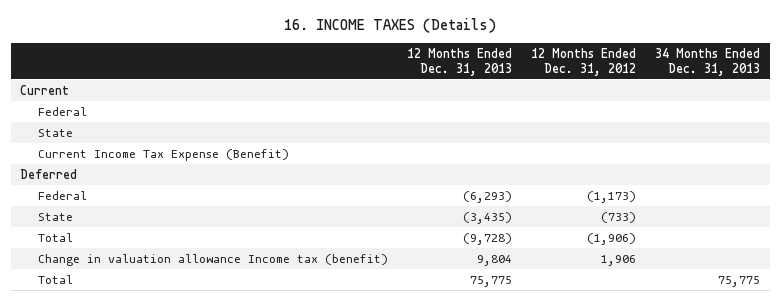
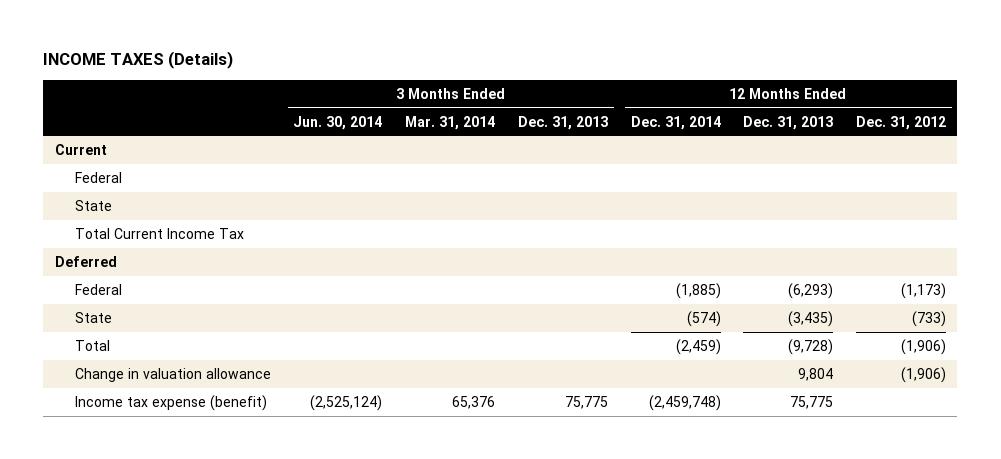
- 16. INCOME TAXES (Details)
+ INCOME TAXES (Details)
- | 12 Months Ended Dec. 31, 2013 | 12 Months Ended Dec. 31, 2012 | 34 Months Ended Dec. 31, 2013
+ | 3 Months Ended Jun. 30, 2014 | 3 Months Ended Mar. 31, 2014 | 3 Months Ended Dec. 31, 2013 | 12 Months Ended Dec. 31, 2014 | 12 Months Ended Dec. 31, 2013 | 12 Months Ended Dec. 31, 2012
- Current Income Tax Expense (Benefit)
+ Total Current Income Tax
- Change in valuation allowance Income tax (benefit) | 9,804 | 1,906 |
- Total | 75,775 | | 75,775
+ Change in valuation allowance | | | | | 9,804 | (1,906)
+ Income tax expense (benefit) | (2,525,124) | 65,376 | 75,775 | (2,459,748) | 75,775 |

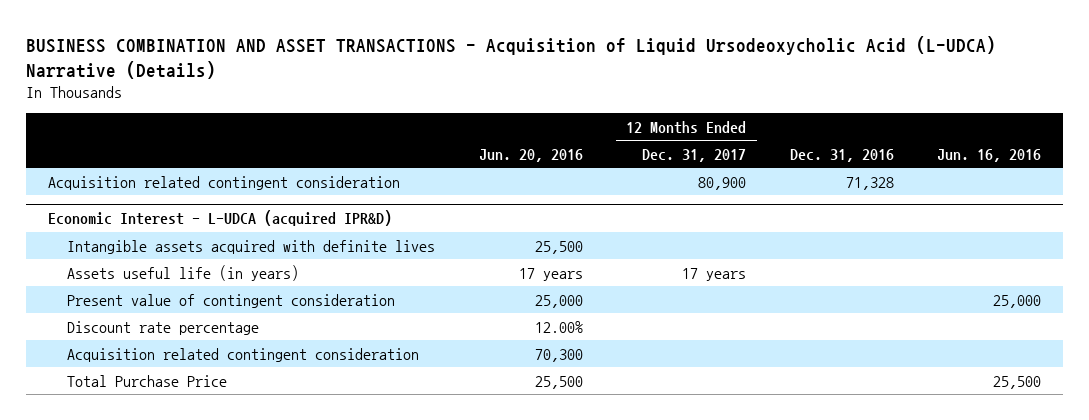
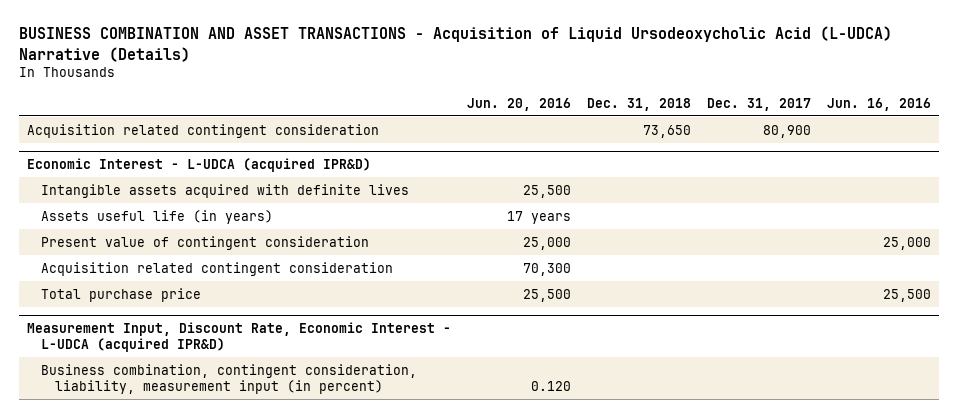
- | Jun. 20, 2016 | 12 Months Ended Dec. 31, 2017 | Dec. 31, 2016 | Jun. 16, 2016
+ | Jun. 20, 2016 | Dec. 31, 2018 | Dec. 31, 2017 | Jun. 16, 2016
@ Economic Interest - L-UDCA (acquired IPR&D)
- Discount rate percentage | 12.00% | | |
- Total Purchase Price | 25,500 | | | 25,500
+ Total purchase price | 25,500 | | | 25,500
+ Measurement Input, Discount Rate, Economic Interest - L-UDCA (acquired IPR&D)
+ Business combination, contingent consideration, liability, measurement input (in percent) | 0.120 | | |

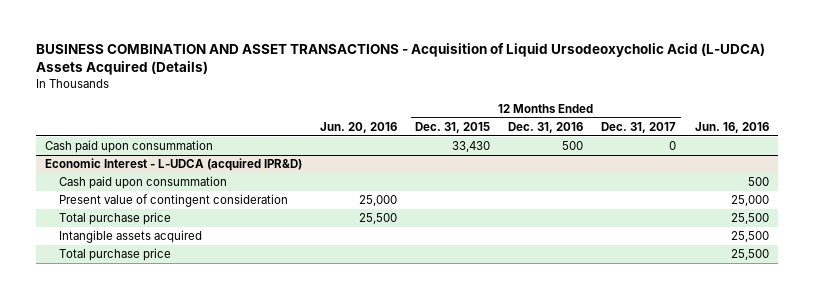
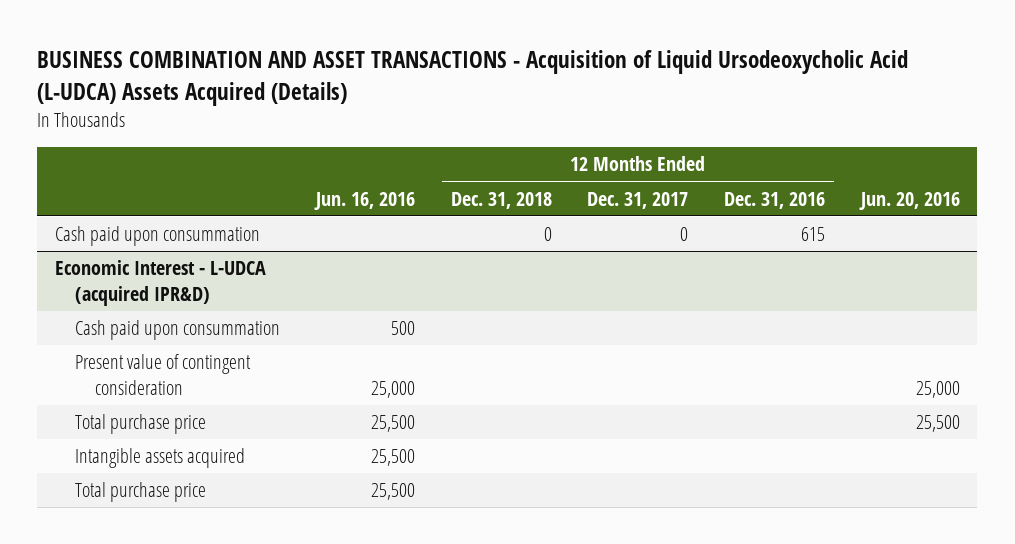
- | Jun. 20, 2016 | 12 Months Ended Dec. 31, 2015 | 12 Months Ended Dec. 31, 2016 | 12 Months Ended Dec. 31, 2017 | Jun. 16, 2016
+ | Jun. 16, 2016 | 12 Months Ended Dec. 31, 2018 | 12 Months Ended Dec. 31, 2017 | 12 Months Ended Dec. 31, 2016 | Jun. 20, 2016
- Cash paid upon consummation | | 33,430 | 500 | 0 |
+ Cash paid upon consummation | | 0 | 0 | 615 |

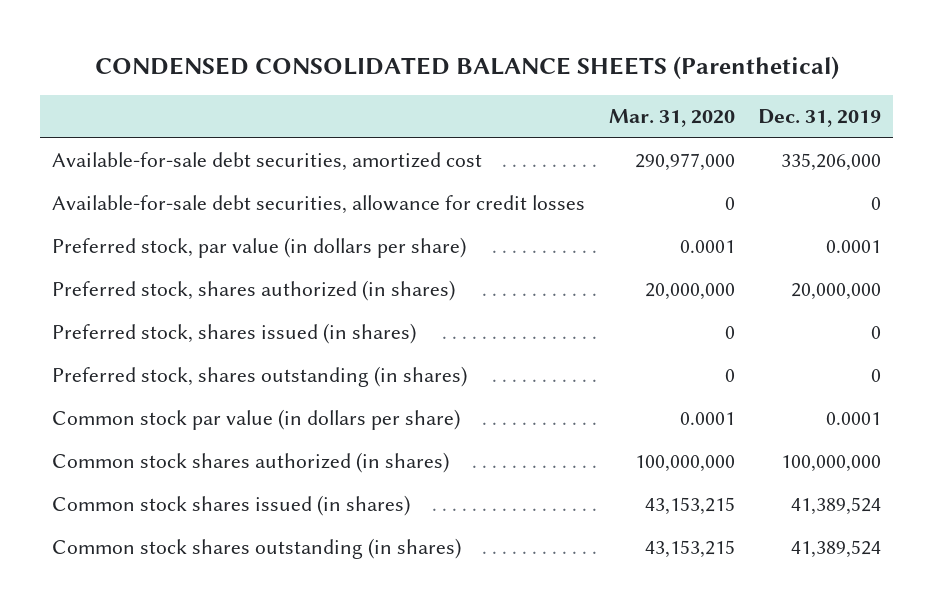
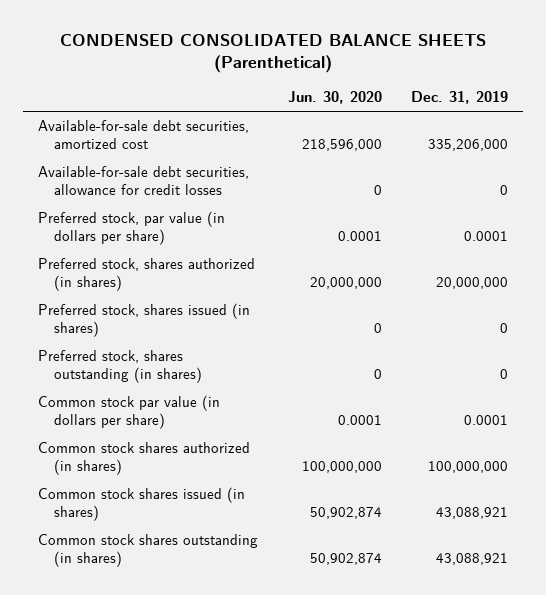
- | Mar. 31, 2020 | Dec. 31, 2019
+ | Jun. 30, 2020 | Dec. 31, 2019
- Common stock shares issued (in shares) | 43,153,215 | 41,389,524
- Common stock shares outstanding (in shares) | 43,153,215 | 41,389,524
+ Common stock shares issued (in shares) | 50,902,874 | 43,088,921
+ Common stock shares outstanding (in shares) | 50,902,874 | 43,088,921

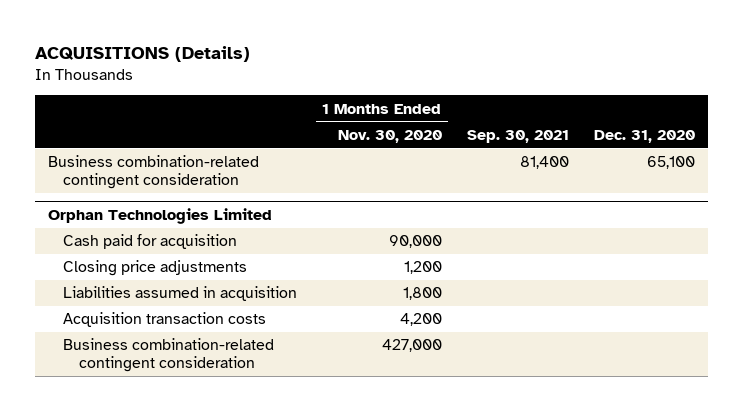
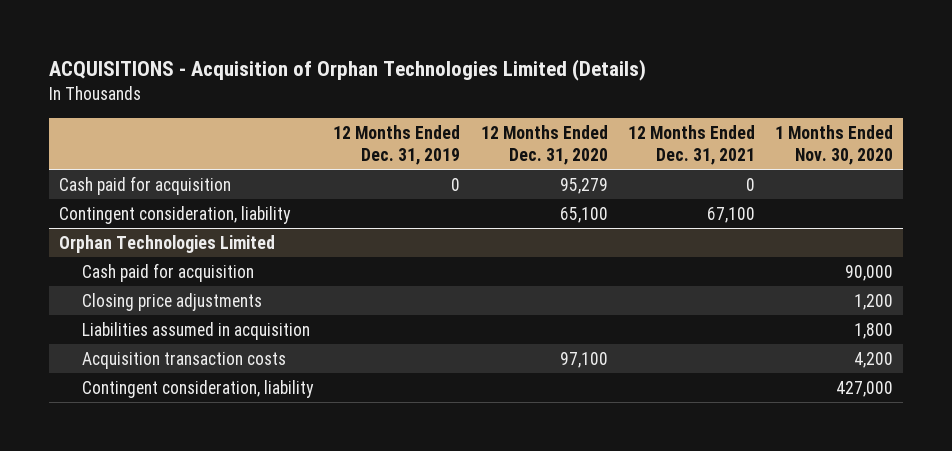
- ACQUISITIONS (Details)
+ ACQUISITIONS - Acquisition of Orphan Technologies Limited (Details)
- | 1 Months Ended Nov. 30, 2020 | Sep. 30, 2021 | Dec. 31, 2020
+ | 12 Months Ended Dec. 31, 2019 | 12 Months Ended Dec. 31, 2020 | 12 Months Ended Dec. 31, 2021 | 1 Months Ended Nov. 30, 2020
- Business combination-related contingent consideration | | 81,400 | 65,100
+ Cash paid for acquisition | 0 | 95,279 | 0 |
+ Contingent consideration, liability | | 65,100 | 67,100 |
@ Orphan Technologies Limited
- Business combination-related contingent consideration | 427,000 | |
+ Contingent consideration, liability | | | | 427,000

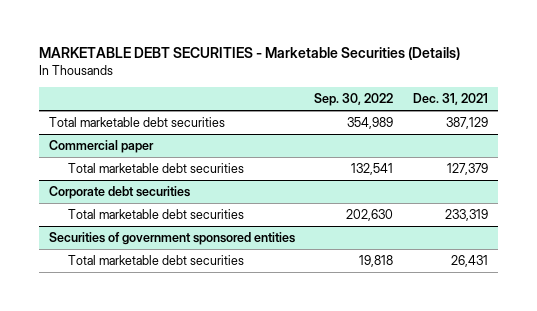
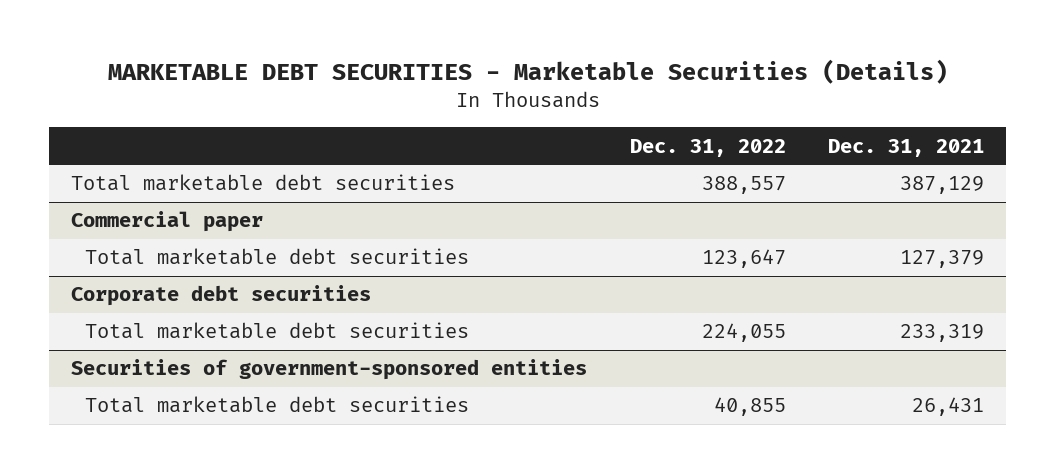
- | Sep. 30, 2022 | Dec. 31, 2021
+ | Dec. 31, 2022 | Dec. 31, 2021
- Securities of government sponsored entities
+ Securities of government-sponsored entities

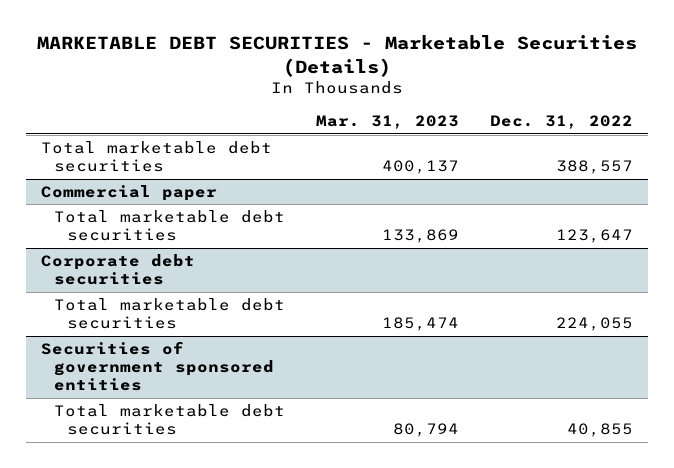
- | Dec. 31, 2022 | Dec. 31, 2021
+ | Mar. 31, 2023 | Dec. 31, 2022
- Securities of government-sponsored entities
+ Securities of government sponsored entities

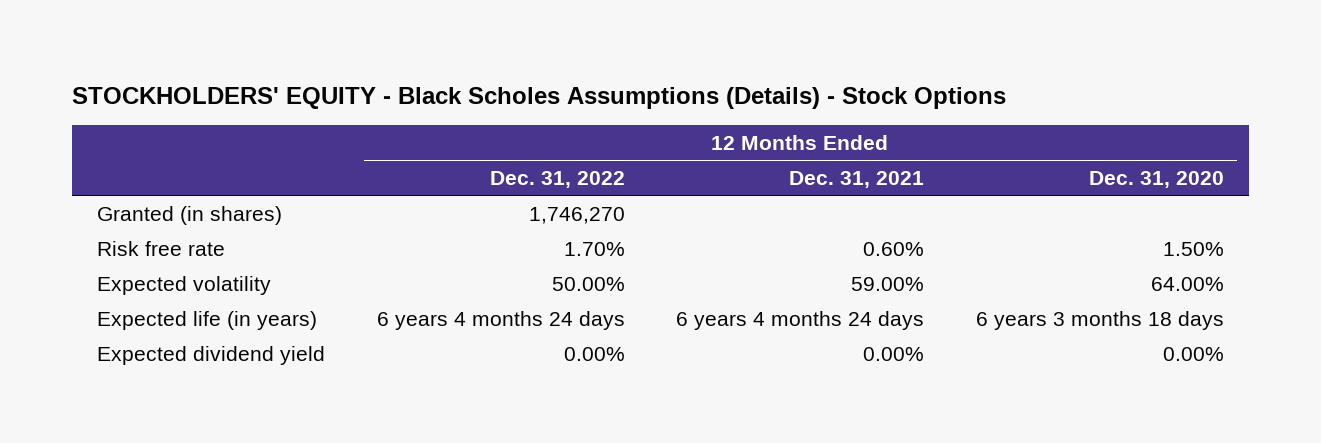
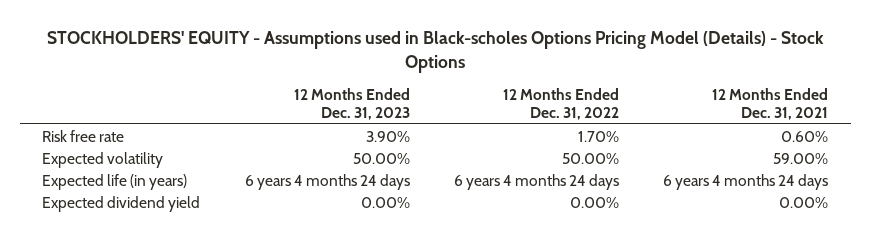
- STOCKHOLDERS' EQUITY - Black Scholes Assumptions (Details) - Stock Options
+ STOCKHOLDERS' EQUITY - Assumptions used in Black-scholes Options Pricing Model (Details) - Stock Options
- | 12 Months Ended Dec. 31, 2022 | 12 Months Ended Dec. 31, 2021 | 12 Months Ended Dec. 31, 2020
+ | 12 Months Ended Dec. 31, 2023 | 12 Months Ended Dec. 31, 2022 | 12 Months Ended Dec. 31, 2021
- Granted (in shares) | 1,746,270 | |

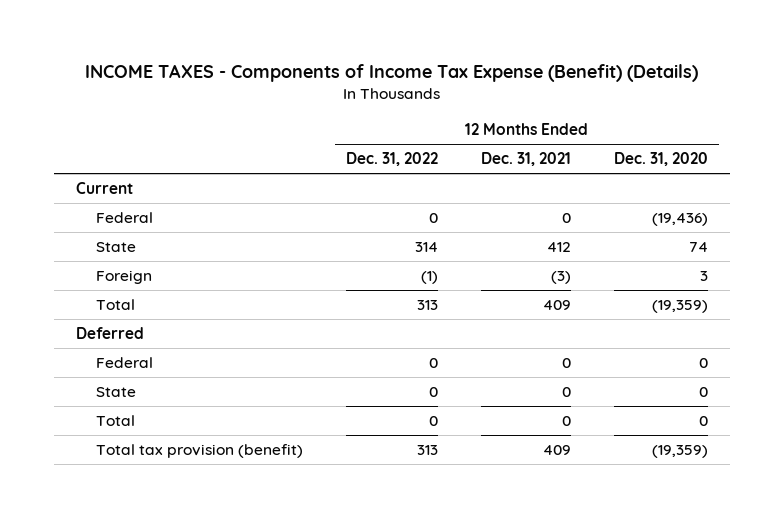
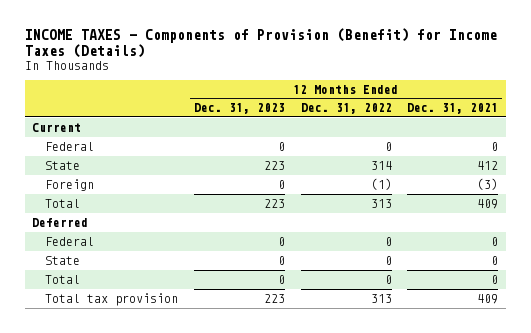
- INCOME TAXES - Components of Income Tax Expense (Benefit) (Details)
+ INCOME TAXES - Components of Provision (Benefit) for Income Taxes (Details)
- | 12 Months Ended Dec. 31, 2022 | 12 Months Ended Dec. 31, 2021 | 12 Months Ended Dec. 31, 2020
+ | 12 Months Ended Dec. 31, 2023 | 12 Months Ended Dec. 31, 2022 | 12 Months Ended Dec. 31, 2021
- Total tax provision (benefit) | 313 | 409 | (19,359)
+ Total tax provision | 223 | 313 | 409

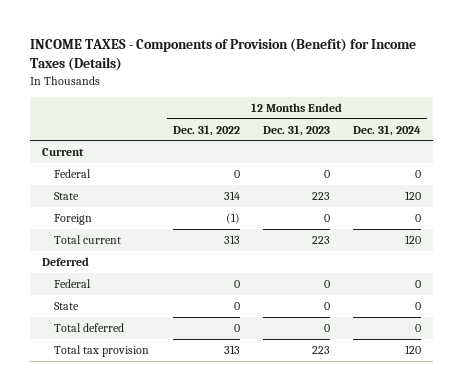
- | 12 Months Ended Dec. 31, 2023 | 12 Months Ended Dec. 31, 2022 | 12 Months Ended Dec. 31, 2021
+ | 12 Months Ended Dec. 31, 2022 | 12 Months Ended Dec. 31, 2023 | 12 Months Ended Dec. 31, 2024
- Total | 223 | 313 | 409
+ Total current | 313 | 223 | 120
- Total | 0 | 0 | 0
+ Total deferred | 0 | 0 | 0

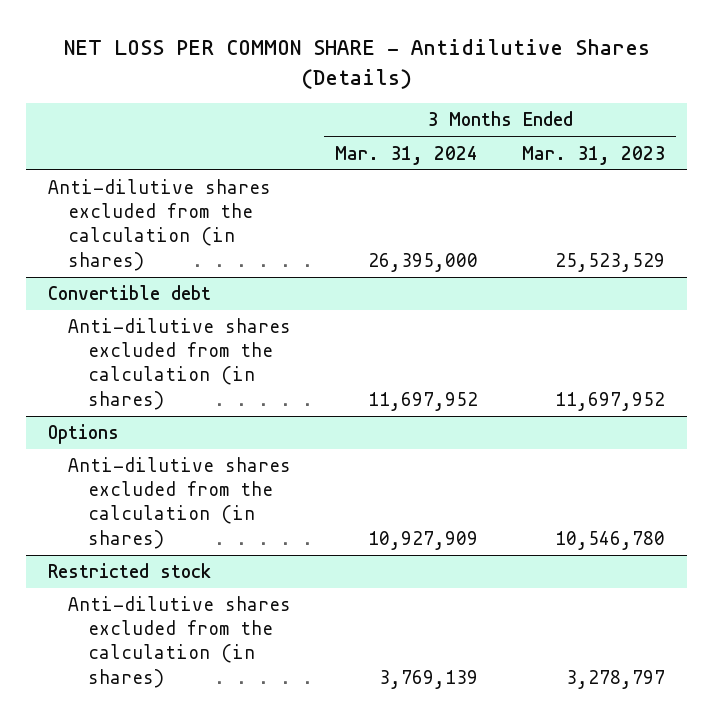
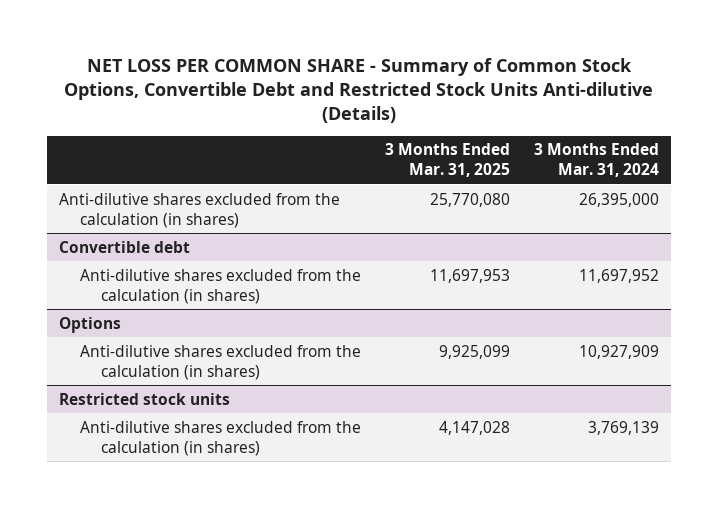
- NET LOSS PER COMMON SHARE - Antidilutive Shares (Details)
+ NET LOSS PER COMMON SHARE - Summary of Common Stock Options, Convertible Debt and Restricted Stock Units Anti-dilutive (Details)
- | 3 Months Ended Mar. 31, 2024 | 3 Months Ended Mar. 31, 2023
+ | 3 Months Ended Mar. 31, 2025 | 3 Months Ended Mar. 31, 2024
- Restricted stock
+ Restricted stock units

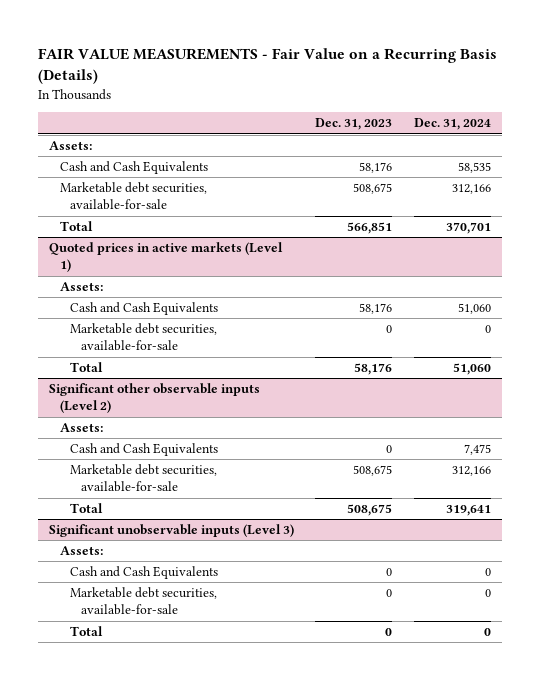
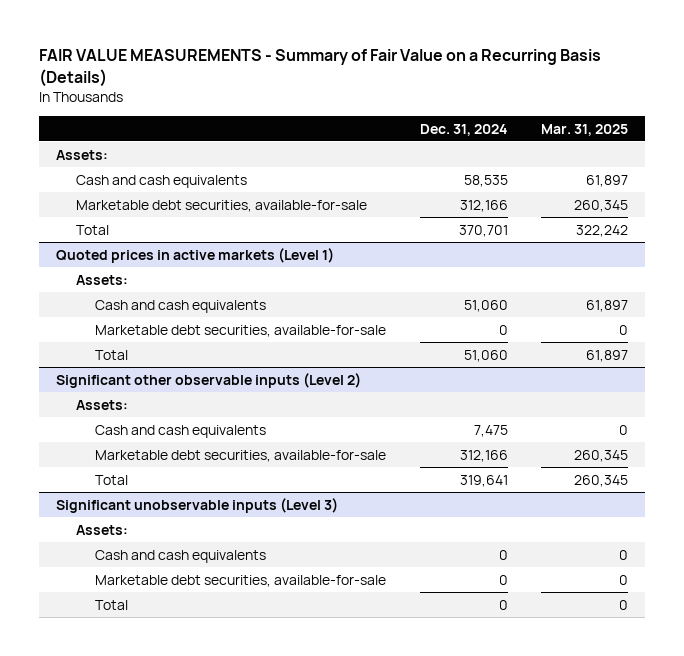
- FAIR VALUE MEASUREMENTS - Fair Value on a Recurring Basis (Details)
+ FAIR VALUE MEASUREMENTS - Summary of Fair Value on a Recurring Basis (Details)
- | Dec. 31, 2023 | Dec. 31, 2024
+ | Dec. 31, 2024 | Mar. 31, 2025
- Cash and Cash Equivalents | 58,176 | 58,535
+ Cash and cash equivalents | 58,535 | 61,897
@ Quoted prices in active markets (Level 1)
- Cash and Cash Equivalents | 58,176 | 51,060
+ Cash and cash equivalents | 51,060 | 61,897
@ Significant other observable inputs (Level 2)
- Cash and Cash Equivalents | 0 | 7,475
+ Cash and cash equivalents | 7,475 | 0
@ Significant unobservable inputs (Level 3)
- Cash and Cash Equivalents | 0 | 0
+ Cash and cash equivalents | 0 | 0

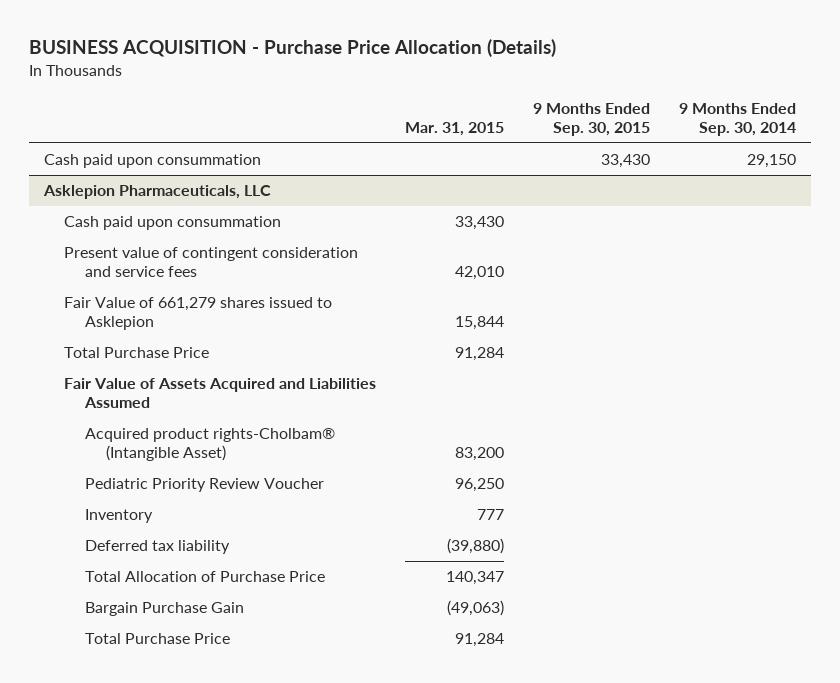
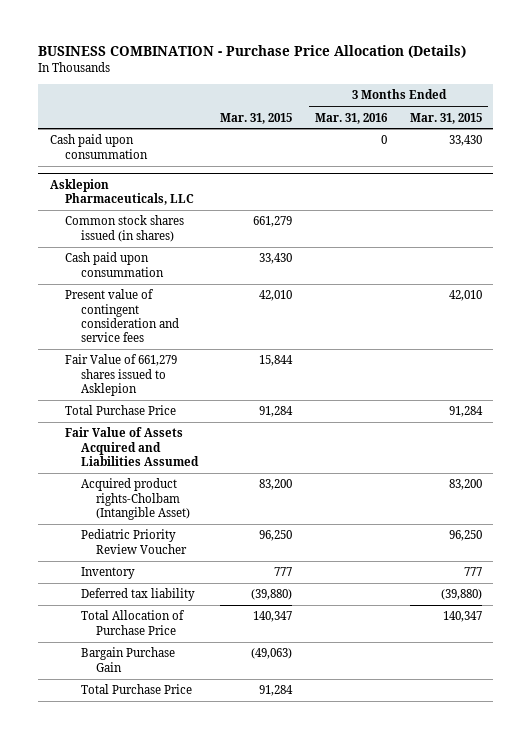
- BUSINESS ACQUISITION - Purchase Price Allocation (Details)
+ BUSINESS COMBINATION - Purchase Price Allocation (Details)
- | Mar. 31, 2015 | 9 Months Ended Sep. 30, 2015 | 9 Months Ended Sep. 30, 2014
+ | Mar. 31, 2015 | 3 Months Ended Mar. 31, 2016 | 3 Months Ended Mar. 31, 2015
@ Asklepion Pharmaceuticals, LLC
+ Common stock shares issued (in shares) | 661,279 | |
- Acquired product rights-Cholbam® (Intangible Asset) | 83,200 | |
+ Acquired product rights-Cholbam (Intangible Asset) | 83,200 | | 83,200

